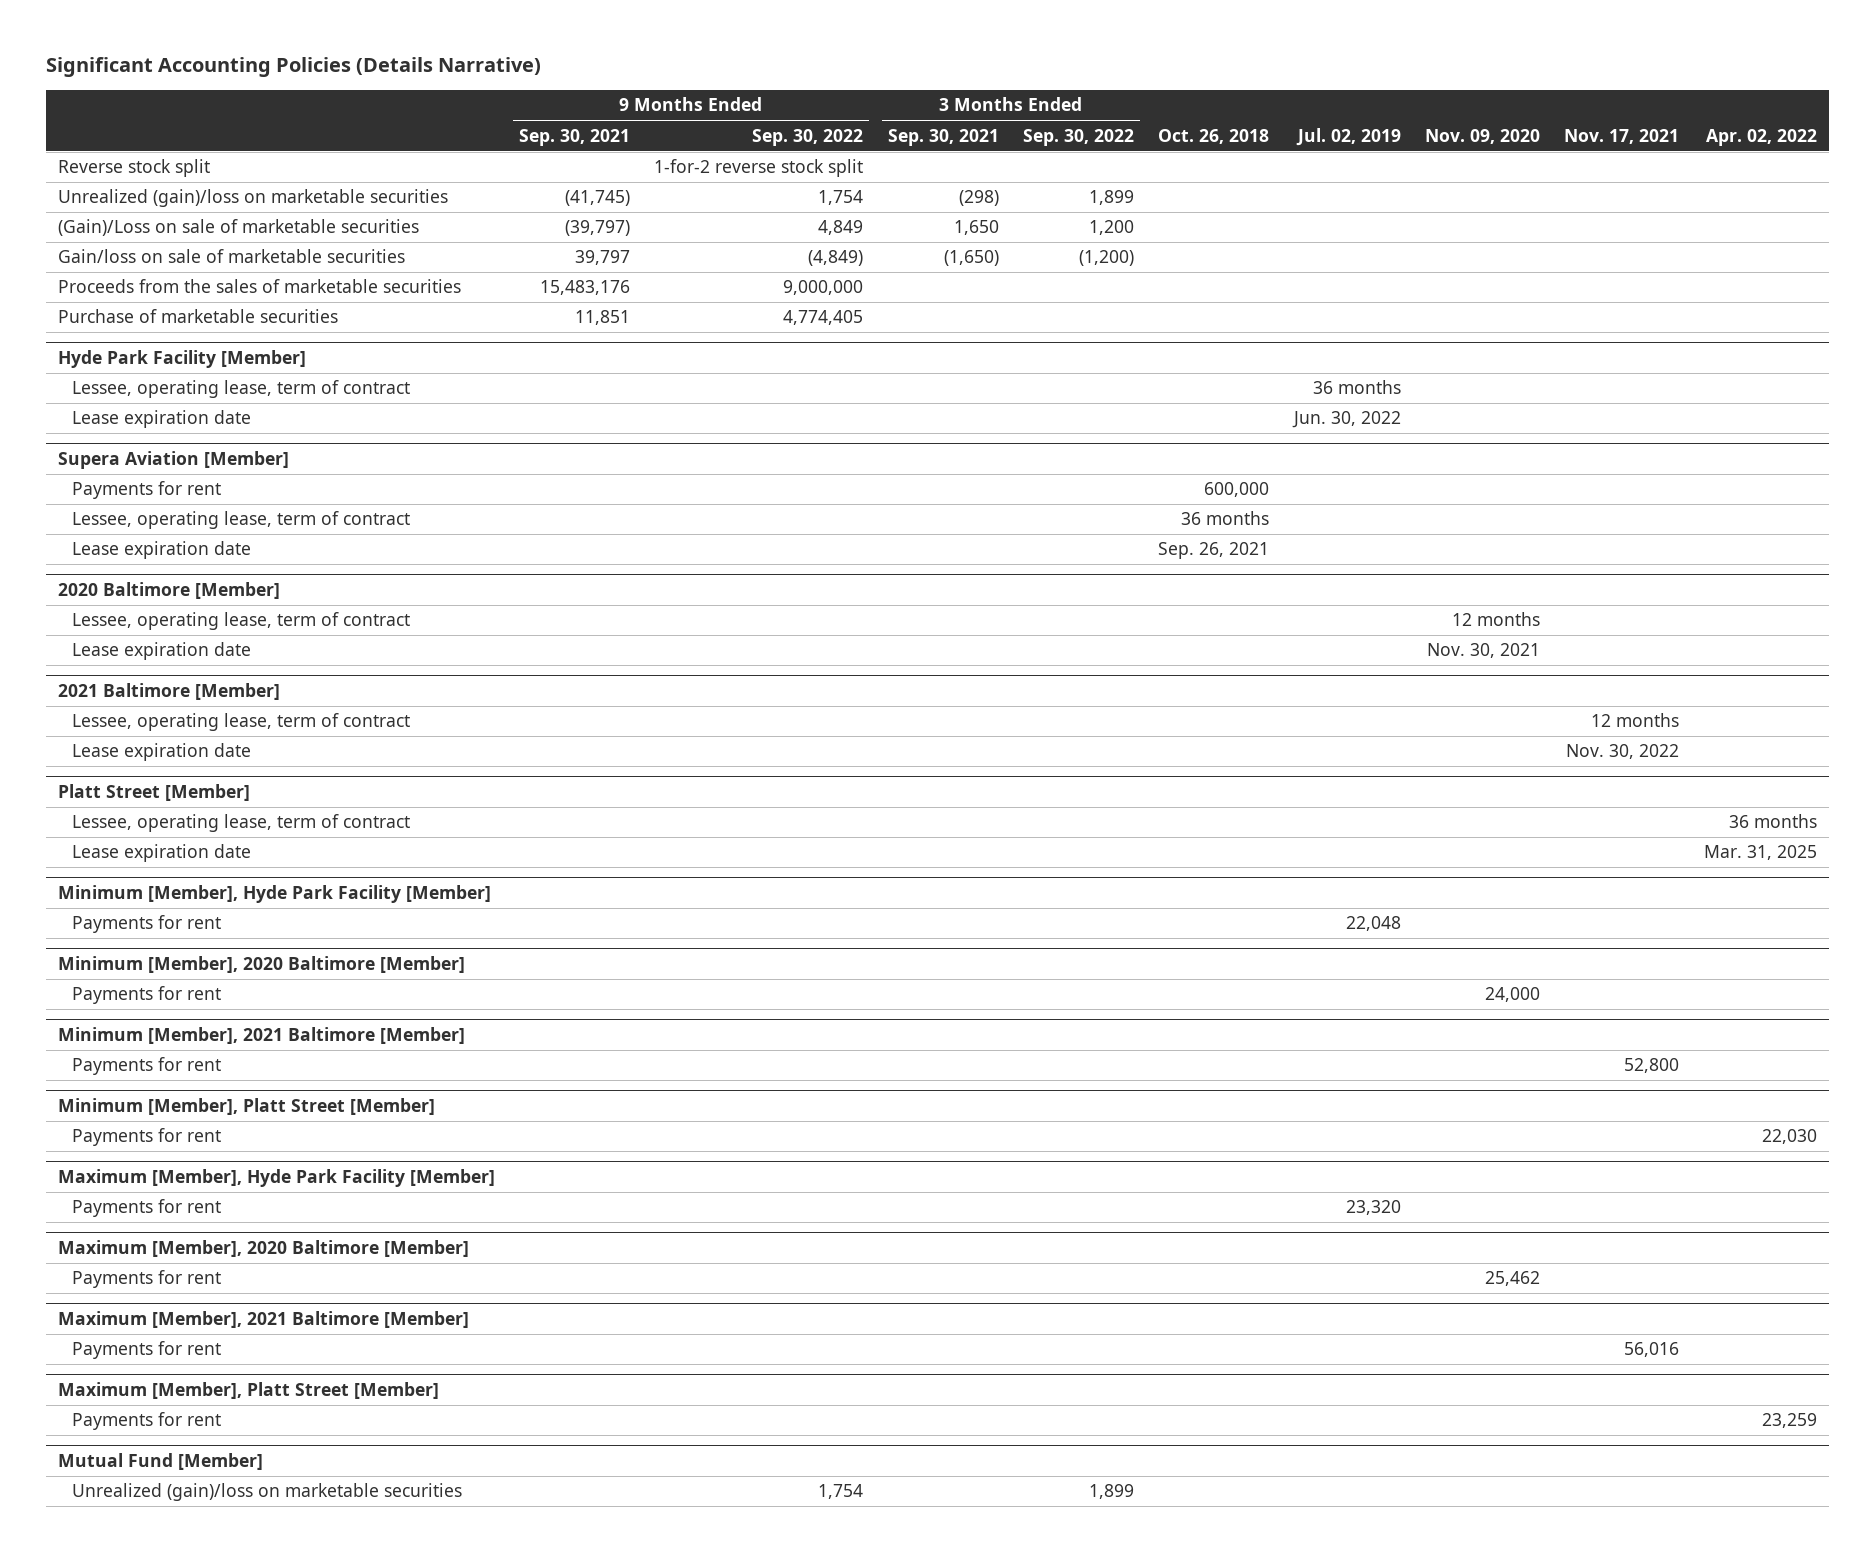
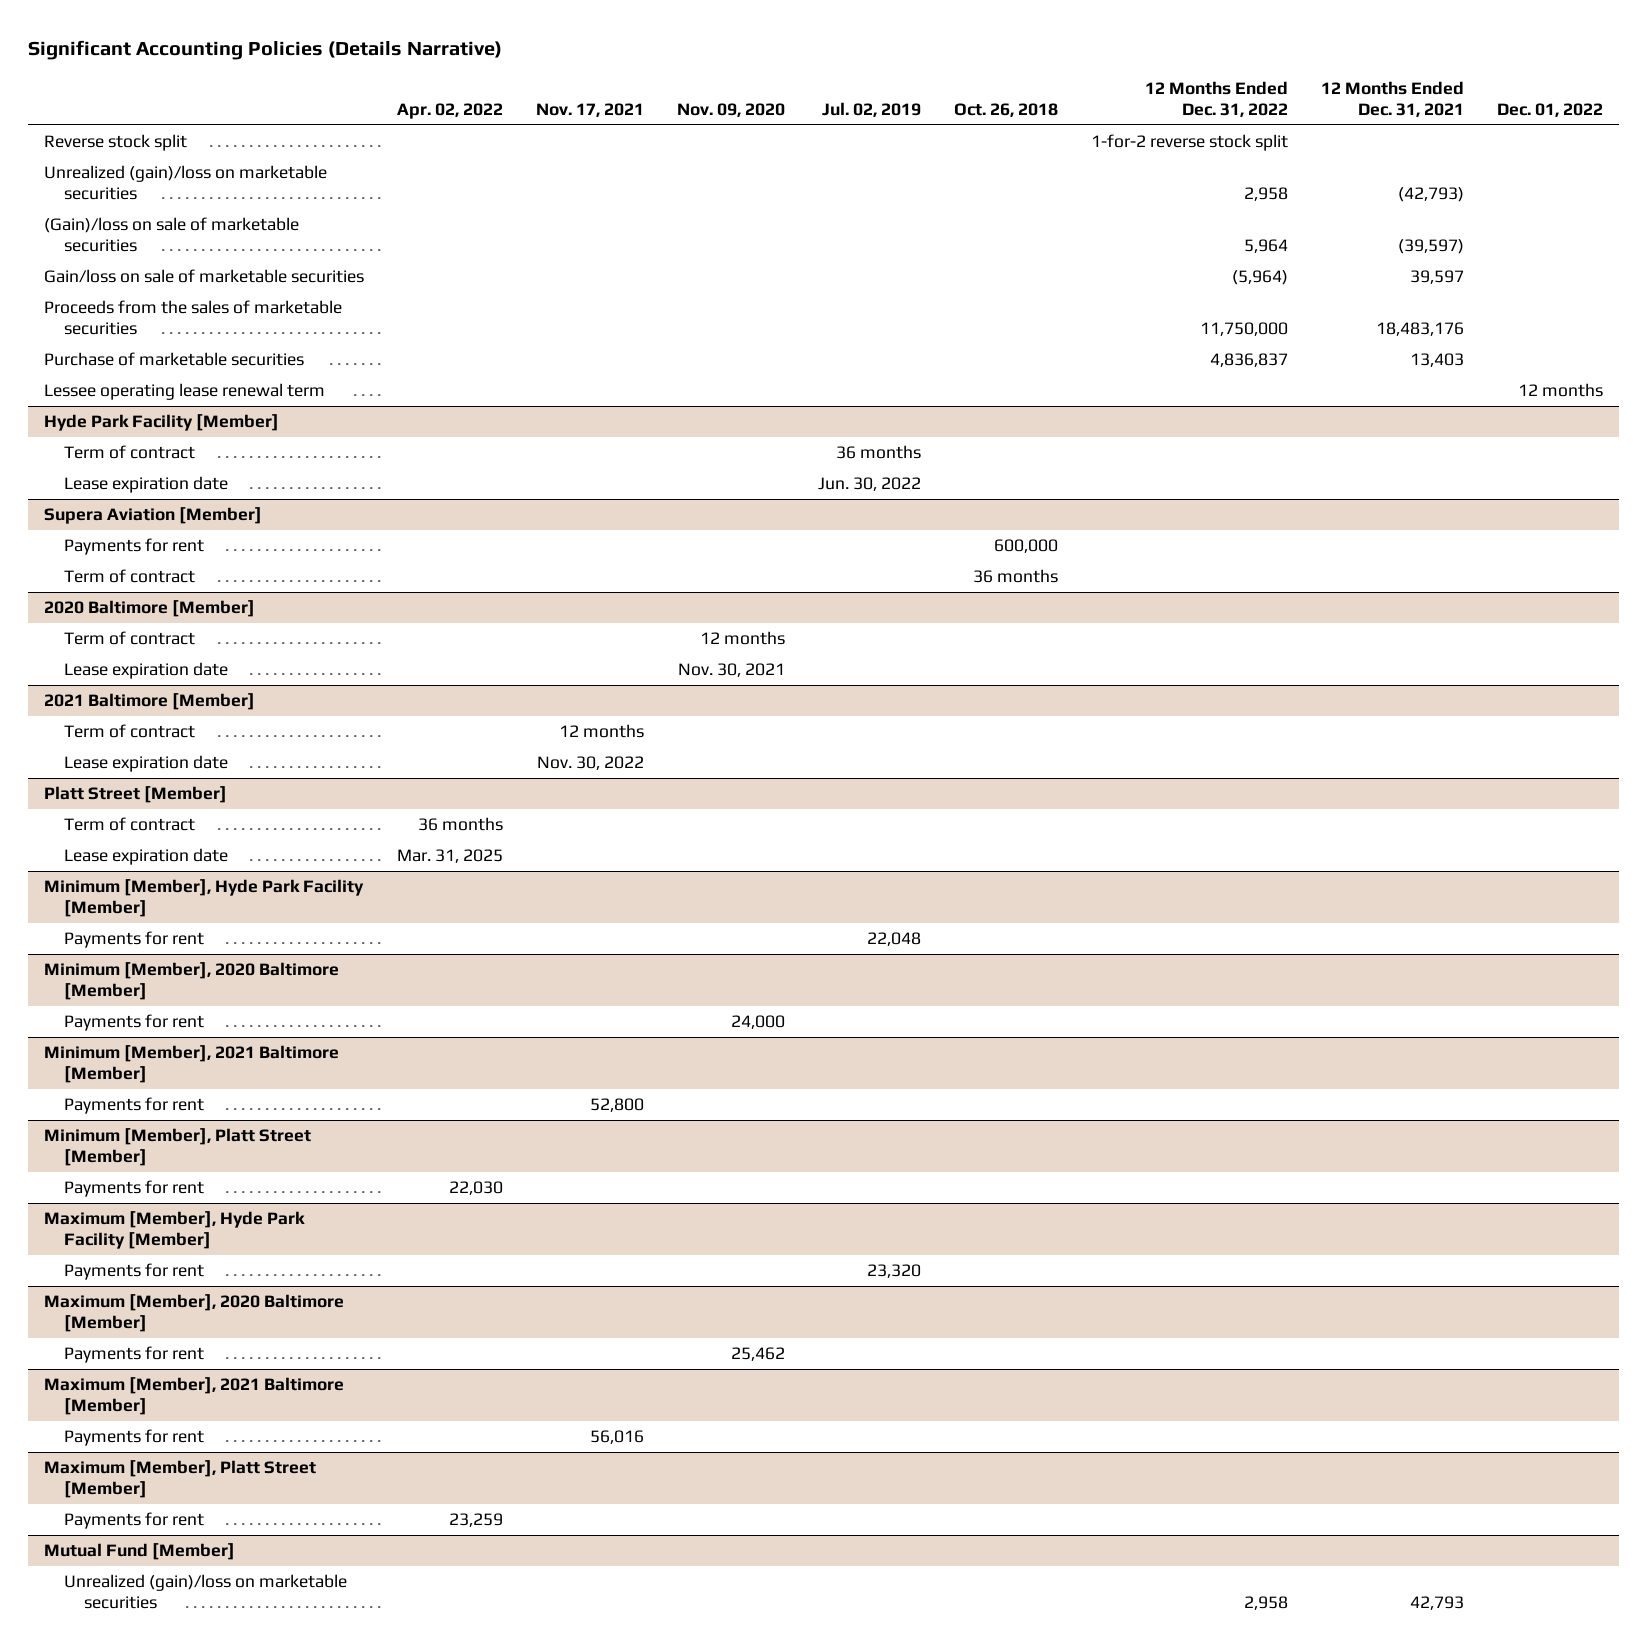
- | 9 Months Ended Sep. 30, 2021 | 9 Months Ended Sep. 30, 2022 | 3 Months Ended Sep. 30, 2021 | 3 Months Ended Sep. 30, 2022 | Oct. 26, 2018 | Jul. 02, 2019 | Nov. 09, 2020 | Nov. 17, 2021 | Apr. 02, 2022
+ | Apr. 02, 2022 | Nov. 17, 2021 | Nov. 09, 2020 | Jul. 02, 2019 | Oct. 26, 2018 | 12 Months Ended Dec. 31, 2022 | 12 Months Ended Dec. 31, 2021 | Dec. 01, 2022
- (Gain)/Loss on sale of marketable securities | (39,797) | 4,849 | 1,650 | 1,200 | | | | |
+ (Gain)/loss on sale of marketable securities | | | | | | 5,964 | (39,597) |
+ Lessee operating lease renewal term | | | | | | | | 12 months
@ Hyde Park Facility [Member]
- Lessee, operating lease, term of contract | | | | | | 36 months | | |
+ Term of contract | | | | 36 months | | | |
@ Supera Aviation [Member]
- Lessee, operating lease, term of contract | | | | | 36 months | | | |
- Lease expiration date | | | | | Sep. 26, 2021 | | | |
+ Term of contract | | | | | 36 months | | |
@ 2020 Baltimore [Member]
- Lessee, operating lease, term of contract | | | | | | | 12 months | |
+ Term of contract | | | 12 months | | | | |
@ 2021 Baltimore [Member]
- Lessee, operating lease, term of contract | | | | | | | | 12 months |
+ Term of contract | | 12 months | | | | | |
@ Platt Street [Member]
- Lessee, operating lease, term of contract | | | | | | | | | 36 months
+ Term of contract | 36 months | | | | | | |

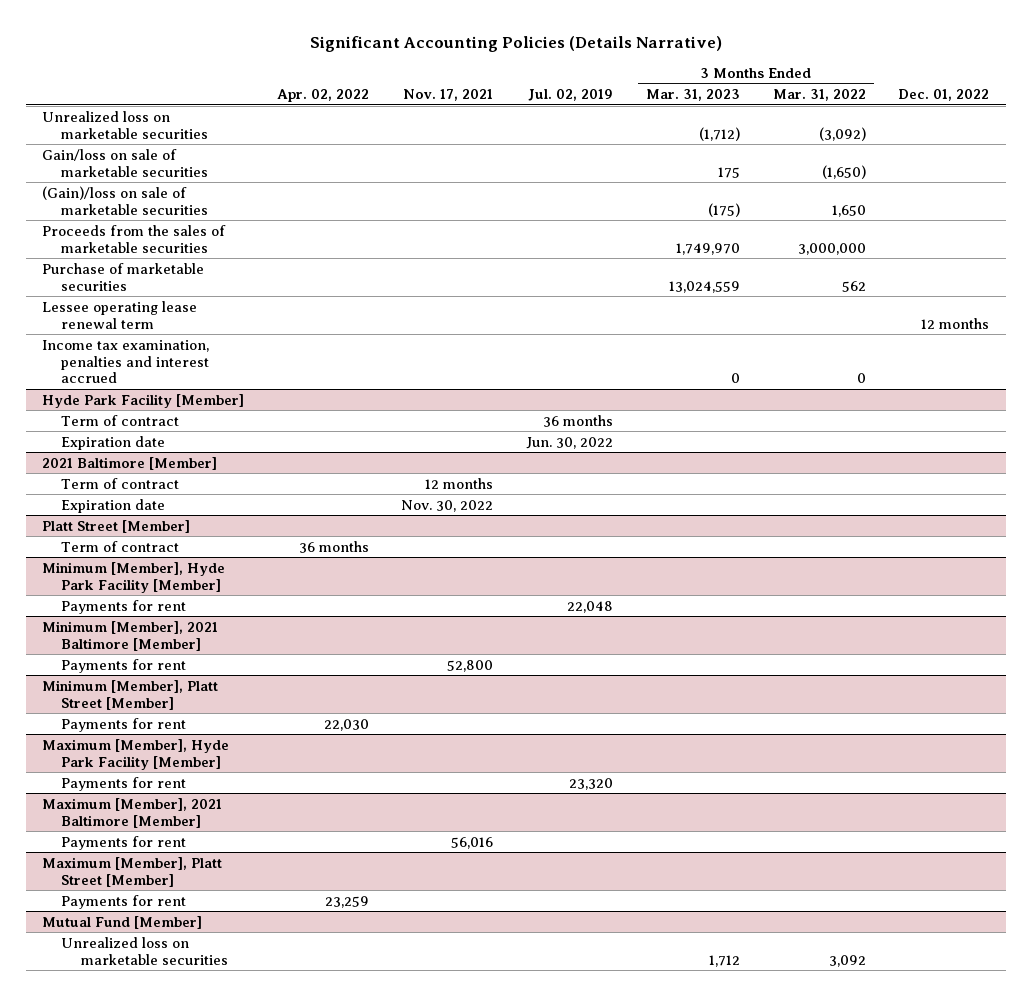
- | Apr. 02, 2022 | Nov. 17, 2021 | Nov. 09, 2020 | Jul. 02, 2019 | Oct. 26, 2018 | 12 Months Ended Dec. 31, 2022 | 12 Months Ended Dec. 31, 2021 | Dec. 01, 2022
+ | Apr. 02, 2022 | Nov. 17, 2021 | Jul. 02, 2019 | 3 Months Ended Mar. 31, 2023 | 3 Months Ended Mar. 31, 2022 | Dec. 01, 2022
- Reverse stock split | | | | | | 1-for-2 reverse stock split | |
- Unrealized (gain)/loss on marketable securities | | | | | | 2,958 | (42,793) |
+ Unrealized loss on marketable securities | | | | (1,712) | (3,092) |
moved down: (Gain)/loss on sale of marketable securities | | | | (175) | 1,650 |
+ Income tax examination, penalties and interest accrued | | | | 0 | 0 |
@ Hyde Park Facility [Member]
- Lease expiration date | | | | Jun. 30, 2022 | | | |
- Supera Aviation [Member]
- Payments for rent | | | | | 600,000 | | |
- Term of contract | | | | | 36 months | | |
- 2020 Baltimore [Member]
- Term of contract | | | 12 months | | | | |
- Lease expiration date | | | Nov. 30, 2021 | | | | |
@ Hyde Park Facility [Member]
+ Expiration date | | | Jun. 30, 2022 | | |
@ 2021 Baltimore [Member]
- Lease expiration date | | Nov. 30, 2022 | | | | | |
+ Expiration date | | Nov. 30, 2022 | | | |
@ Platt Street [Member]
- Lease expiration date | Mar. 31, 2025 | | | | | | |
- Minimum [Member], 2020 Baltimore [Member]
- Payments for rent | | | 24,000 | | | | |
- Maximum [Member], 2020 Baltimore [Member]
- Payments for rent | | | 25,462 | | | | |
@ Mutual Fund [Member]
- Unrealized (gain)/loss on marketable securities | | | | | | 2,958 | 42,793 |
+ Unrealized loss on marketable securities | | | | 1,712 | 3,092 |

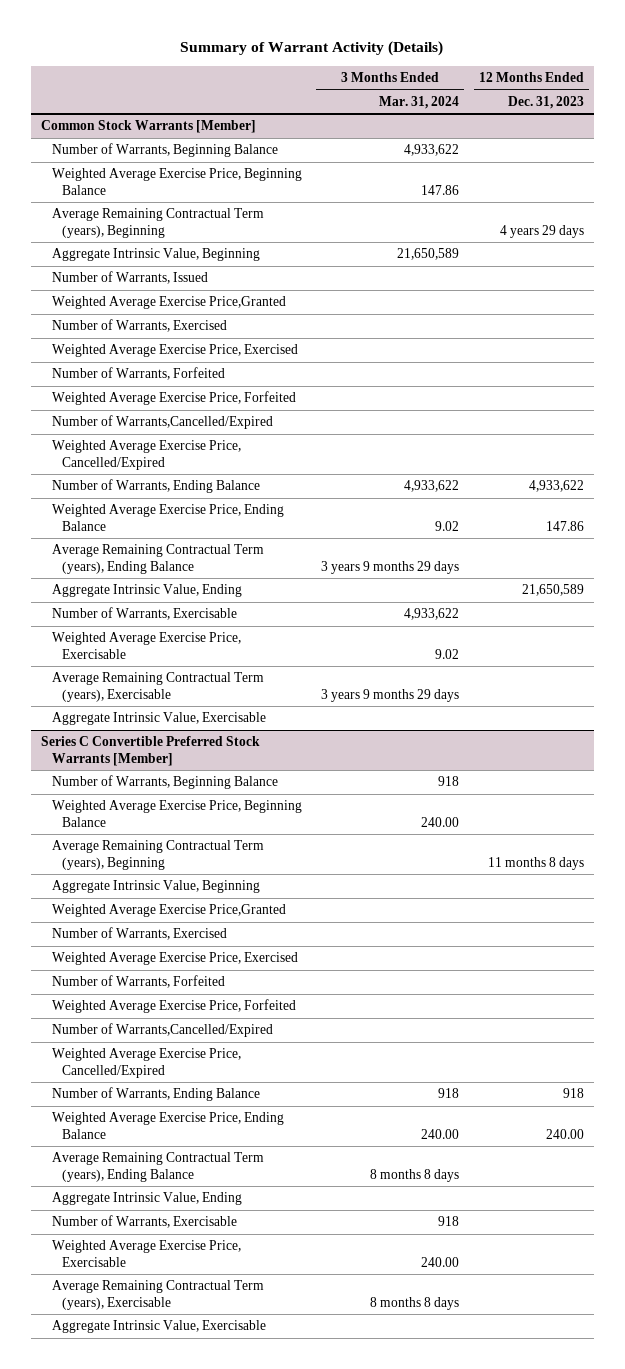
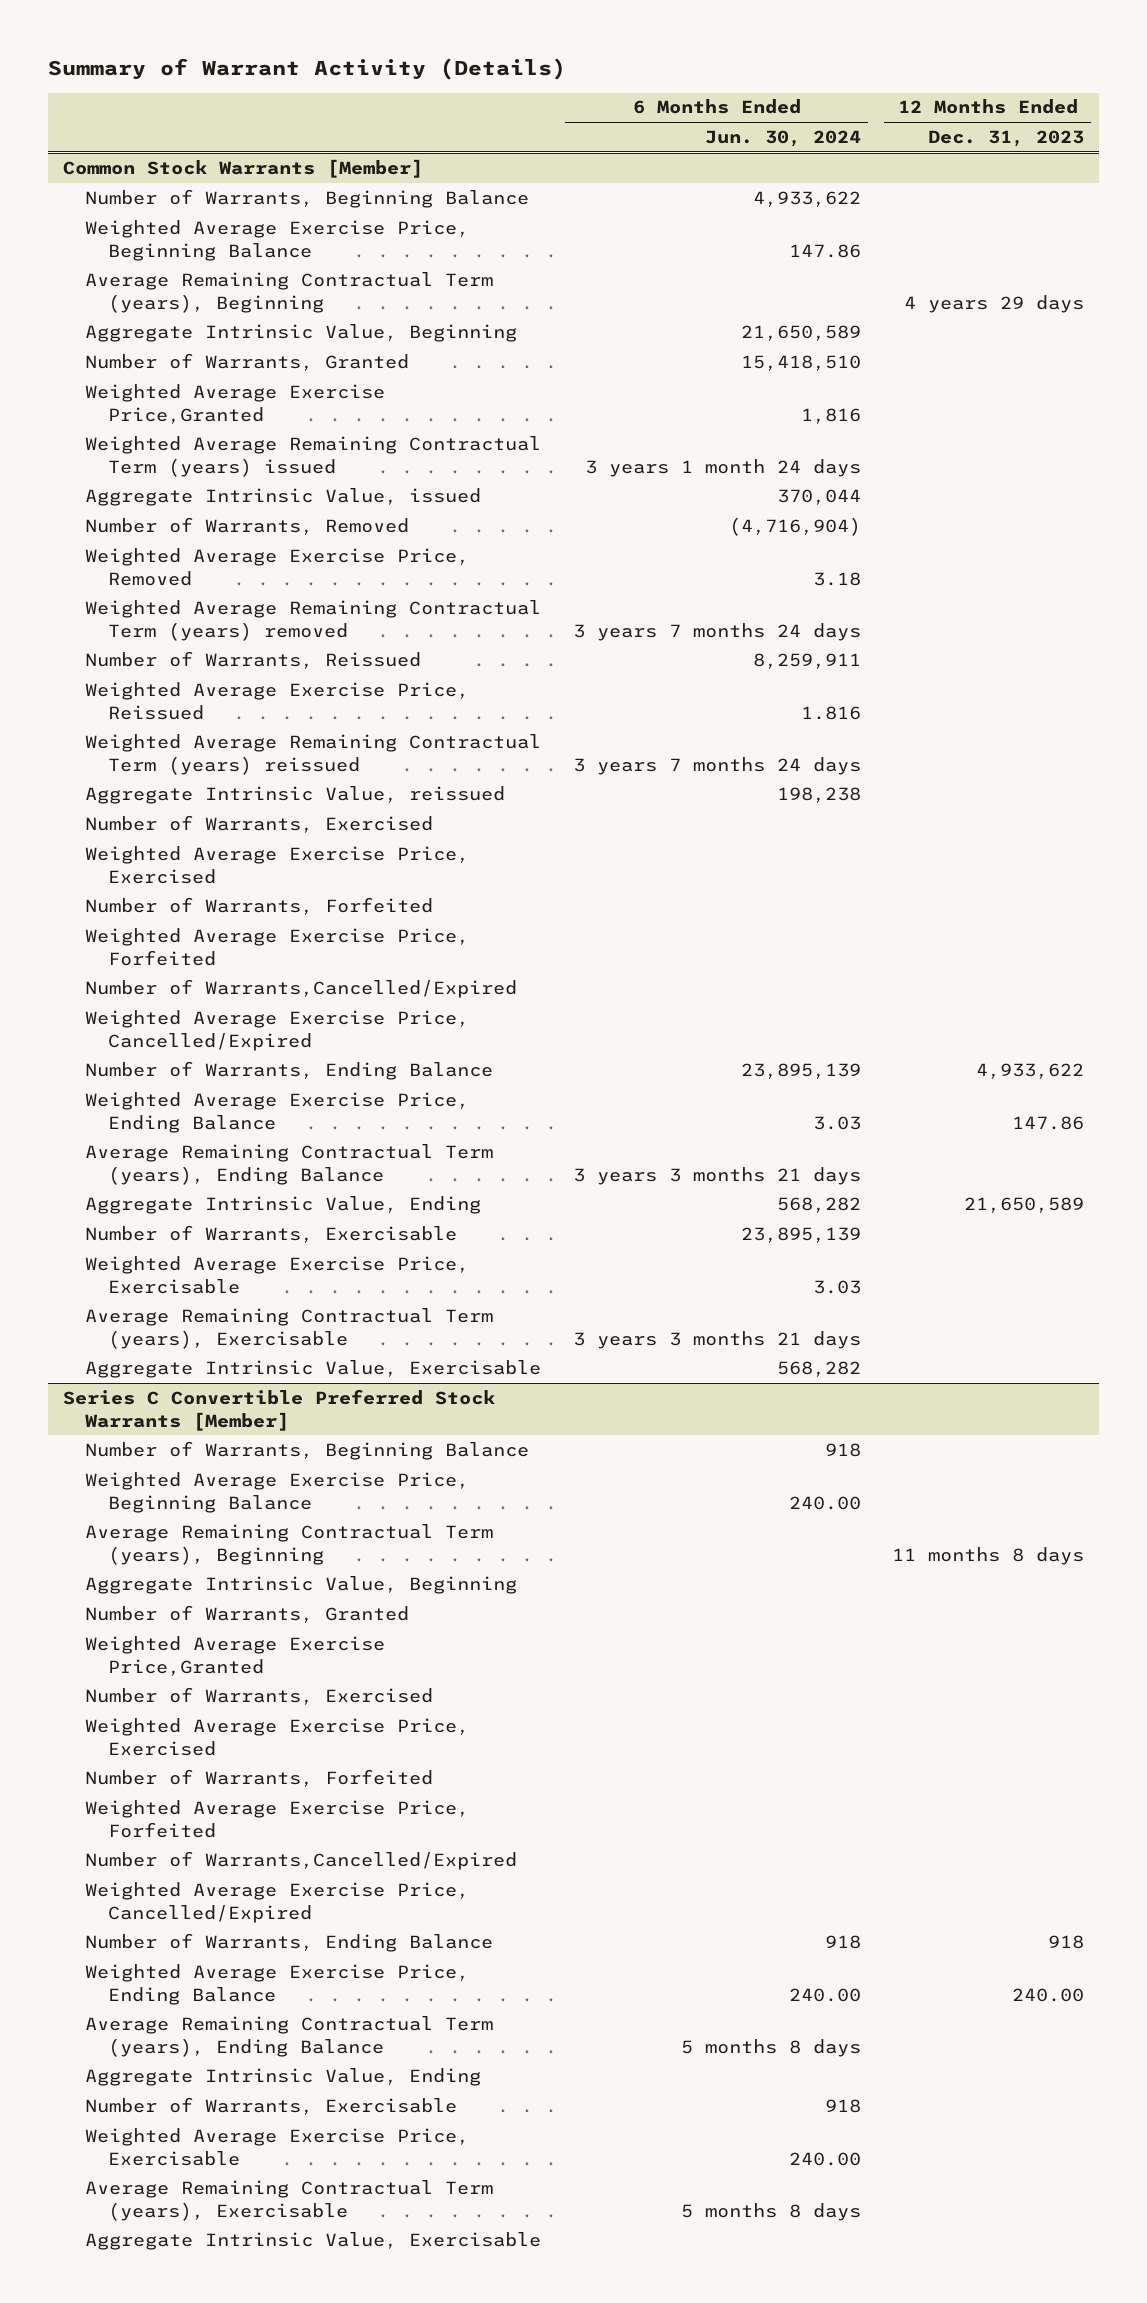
- | 3 Months Ended Mar. 31, 2024 | 12 Months Ended Dec. 31, 2023
+ | 6 Months Ended Jun. 30, 2024 | 12 Months Ended Dec. 31, 2023
@ Common Stock Warrants [Member]
- Number of Warrants, Issued
+ Number of Warrants, Granted | 15,418,510 |
+ Weighted Average Remaining Contractual Term (years) issued | 3 years 1 month 24 days |
+ Aggregate Intrinsic Value, issued | 370,044 |
+ Number of Warrants, Removed | (4,716,904) |
+ Weighted Average Exercise Price, Removed | 3.18 |
+ Weighted Average Remaining Contractual Term (years) removed | 3 years 7 months 24 days |
+ Number of Warrants, Reissued | 8,259,911 |
+ Weighted Average Exercise Price, Reissued | 1.816 |
+ Weighted Average Remaining Contractual Term (years) reissued | 3 years 7 months 24 days |
+ Aggregate Intrinsic Value, reissued | 198,238 |
@ Series C Convertible Preferred Stock Warrants [Member]
+ Number of Warrants, Granted

